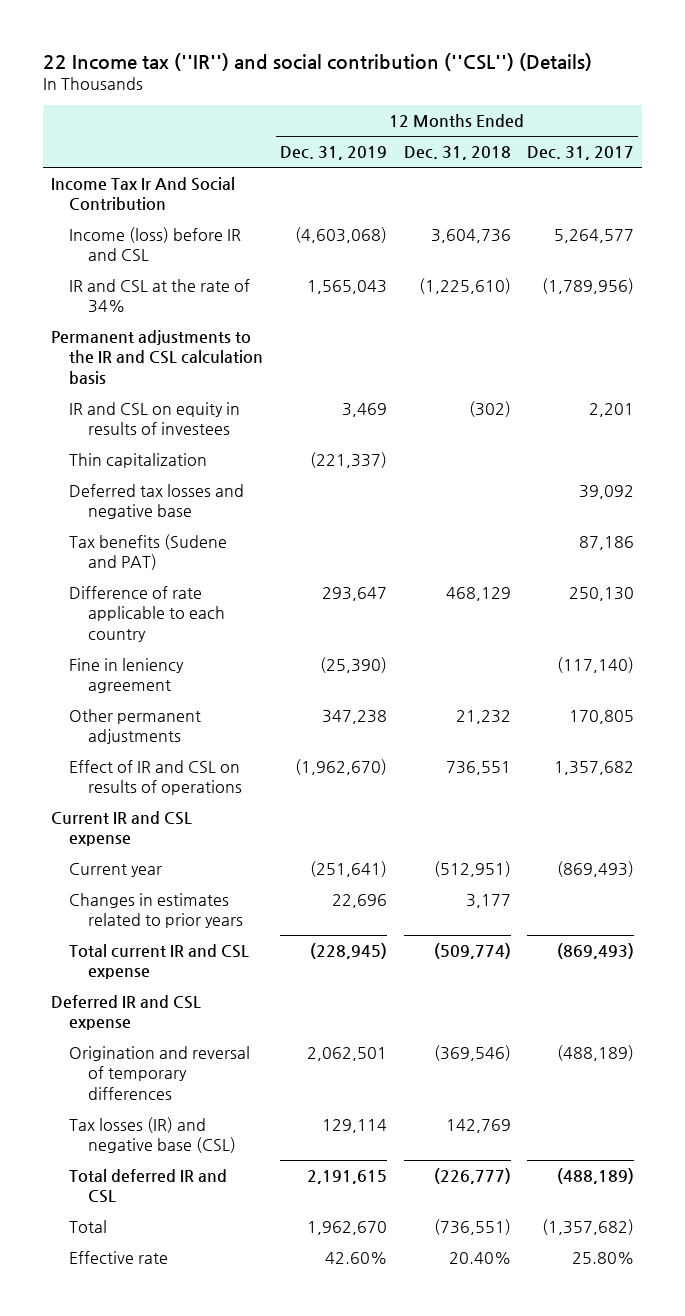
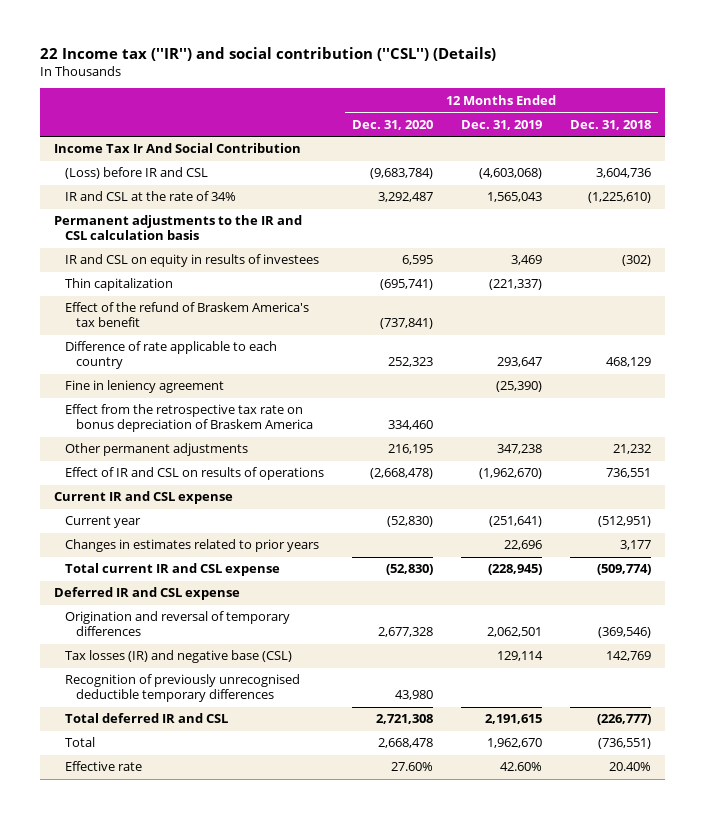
- | 12 Months Ended Dec. 31, 2019 | 12 Months Ended Dec. 31, 2018 | 12 Months Ended Dec. 31, 2017
+ | 12 Months Ended Dec. 31, 2020 | 12 Months Ended Dec. 31, 2019 | 12 Months Ended Dec. 31, 2018
- Income (loss) before IR and CSL | (4,603,068) | 3,604,736 | 5,264,577
+ (Loss) before IR and CSL | (9,683,784) | (4,603,068) | 3,604,736
- Deferred tax losses and negative base | | | 39,092
- Tax benefits (Sudene and PAT) | | | 87,186
+ Effect of the refund of Braskem America's tax benefit | (737,841) | |
+ Effect from the retrospective tax rate on bonus depreciation of Braskem America | 334,460 | |
+ Recognition of previously unrecognised deductible temporary differences | 43,980 | |

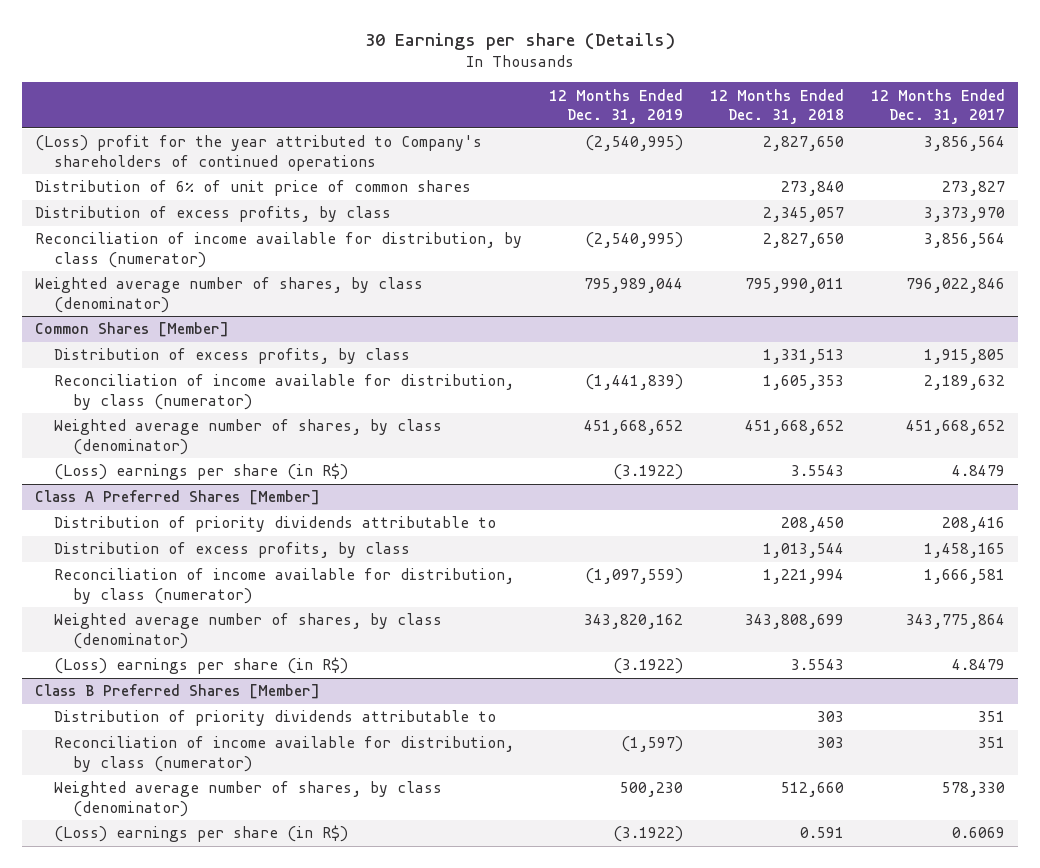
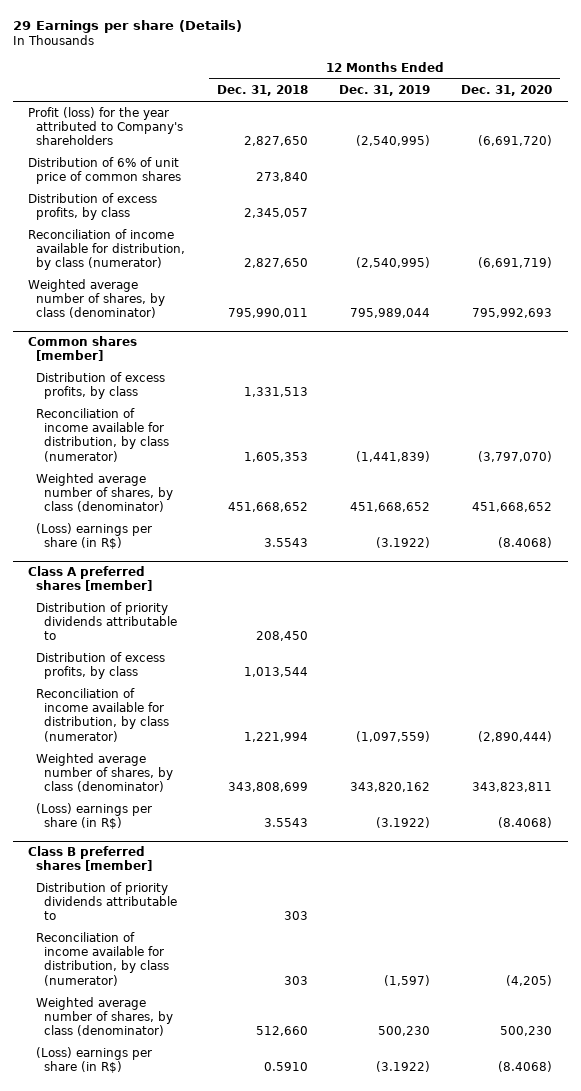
- 30 Earnings per share (Details)
+ 29 Earnings per share (Details)
- | 12 Months Ended Dec. 31, 2019 | 12 Months Ended Dec. 31, 2018 | 12 Months Ended Dec. 31, 2017
+ | 12 Months Ended Dec. 31, 2018 | 12 Months Ended Dec. 31, 2019 | 12 Months Ended Dec. 31, 2020
- (Loss) profit for the year attributed to Company's shareholders of continued operations | (2,540,995) | 2,827,650 | 3,856,564
+ Profit (loss) for the year attributed to Company's shareholders | 2,827,650 | (2,540,995) | (6,691,720)
- Common Shares [Member]
+ Common shares [member]
- Class A Preferred Shares [Member]
+ Class A preferred shares [member]
- Class B Preferred Shares [Member]
+ Class B preferred shares [member]
- (Loss) earnings per share (in R$) | (3.1922) | 0.591 | 0.6069
+ (Loss) earnings per share (in R$) | 0.5910 | (3.1922) | (8.4068)

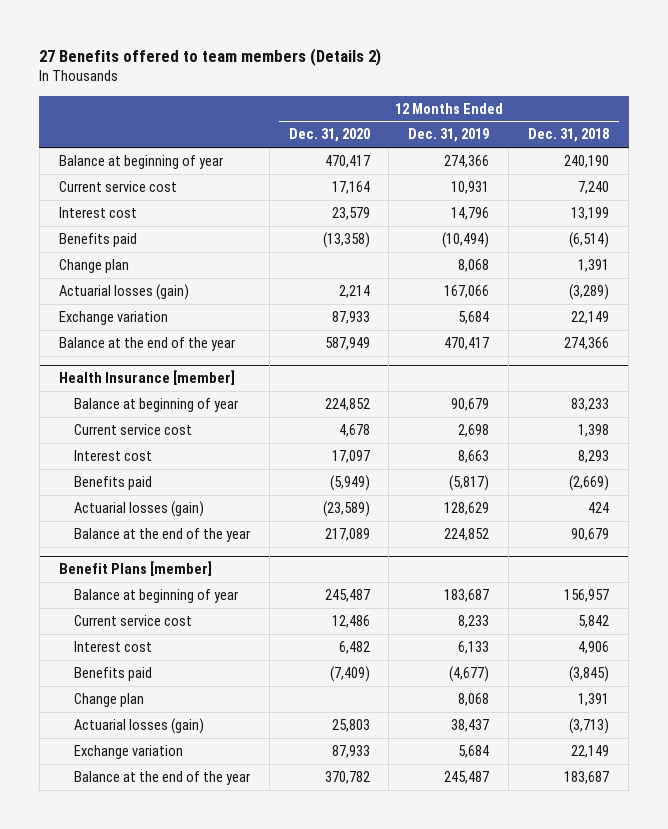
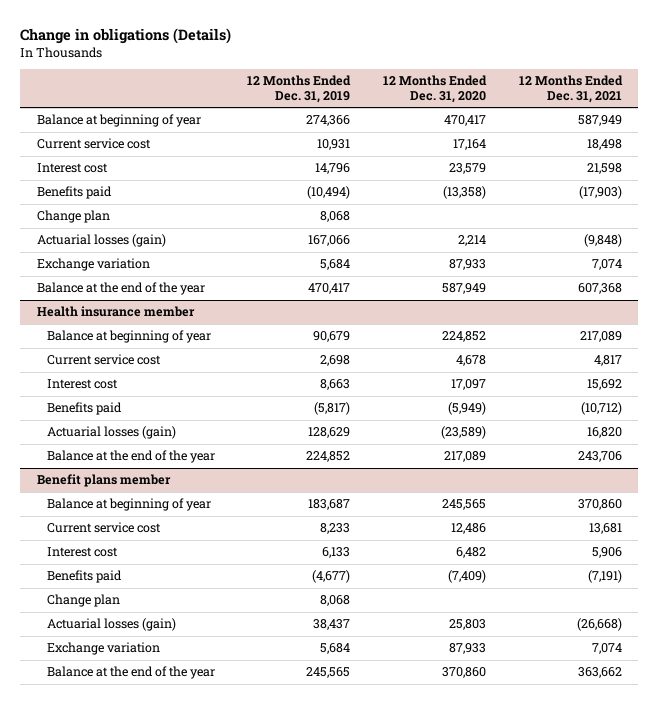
- 27 Benefits offered to team members (Details 2)
+ Change in obligations (Details)
- | 12 Months Ended Dec. 31, 2020 | 12 Months Ended Dec. 31, 2019 | 12 Months Ended Dec. 31, 2018
+ | 12 Months Ended Dec. 31, 2019 | 12 Months Ended Dec. 31, 2020 | 12 Months Ended Dec. 31, 2021
- Health Insurance [member]
+ Health insurance member
- Benefit Plans [member]
- Balance at beginning of year | 245,487 | 183,687 | 156,957
+ Benefit plans member
+ Balance at beginning of year | 183,687 | 245,565 | 370,860
- Balance at the end of the year | 370,782 | 245,487 | 183,687
+ Balance at the end of the year | 245,565 | 370,860 | 363,662

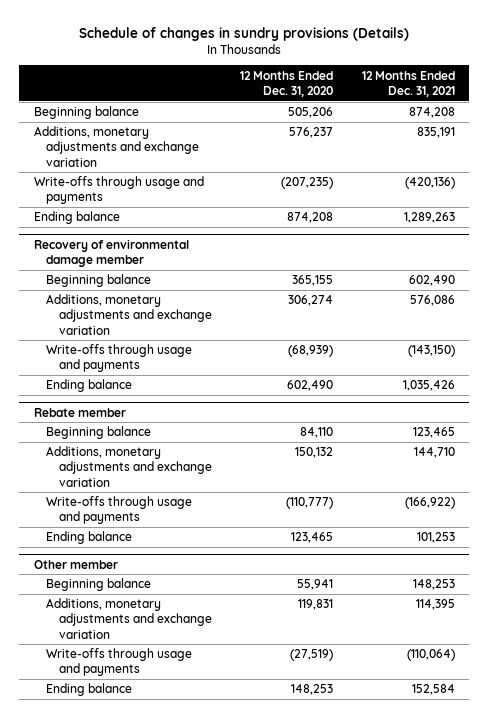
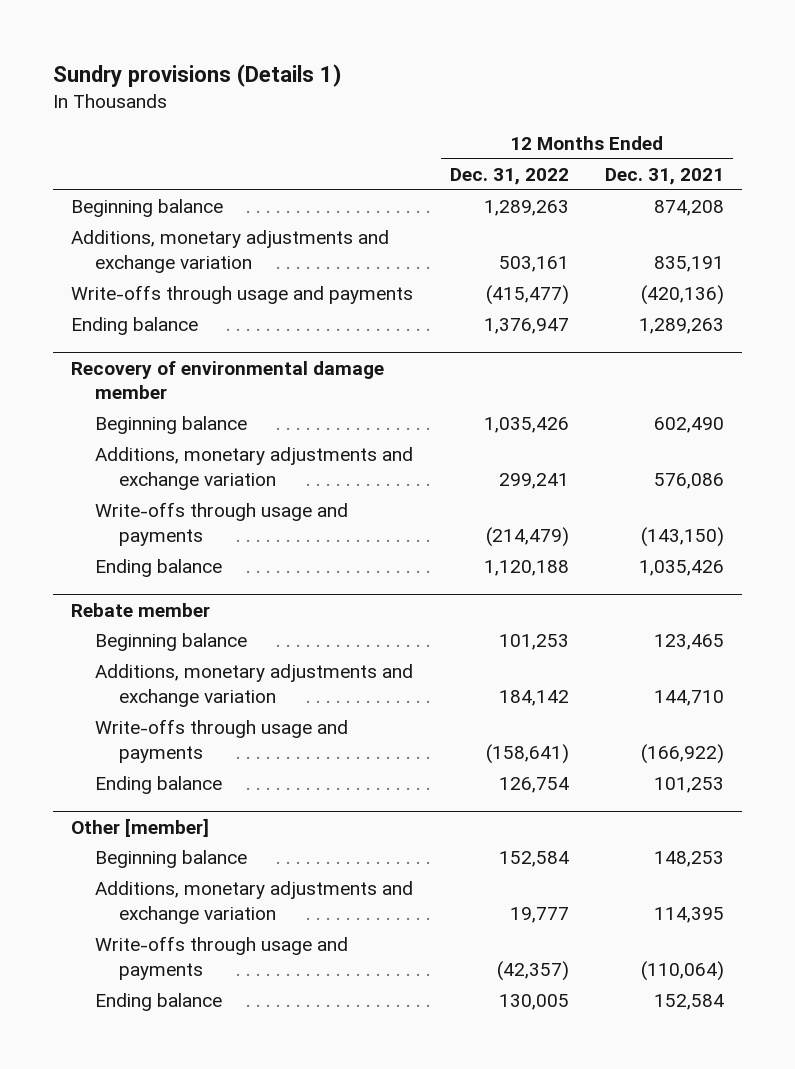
- Schedule of changes in sundry provisions (Details)
+ Sundry provisions (Details 1)
- | 12 Months Ended Dec. 31, 2020 | 12 Months Ended Dec. 31, 2021
+ | 12 Months Ended Dec. 31, 2022 | 12 Months Ended Dec. 31, 2021
- Other member
+ Other [member]

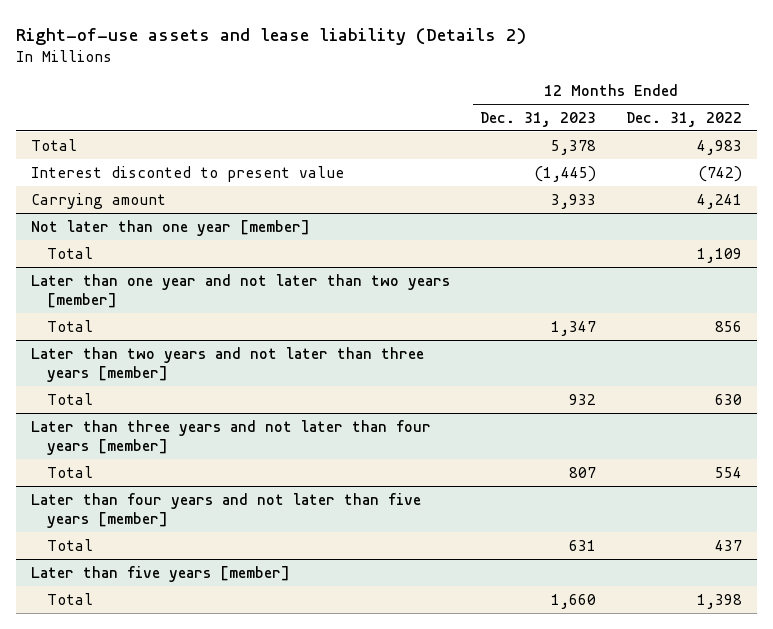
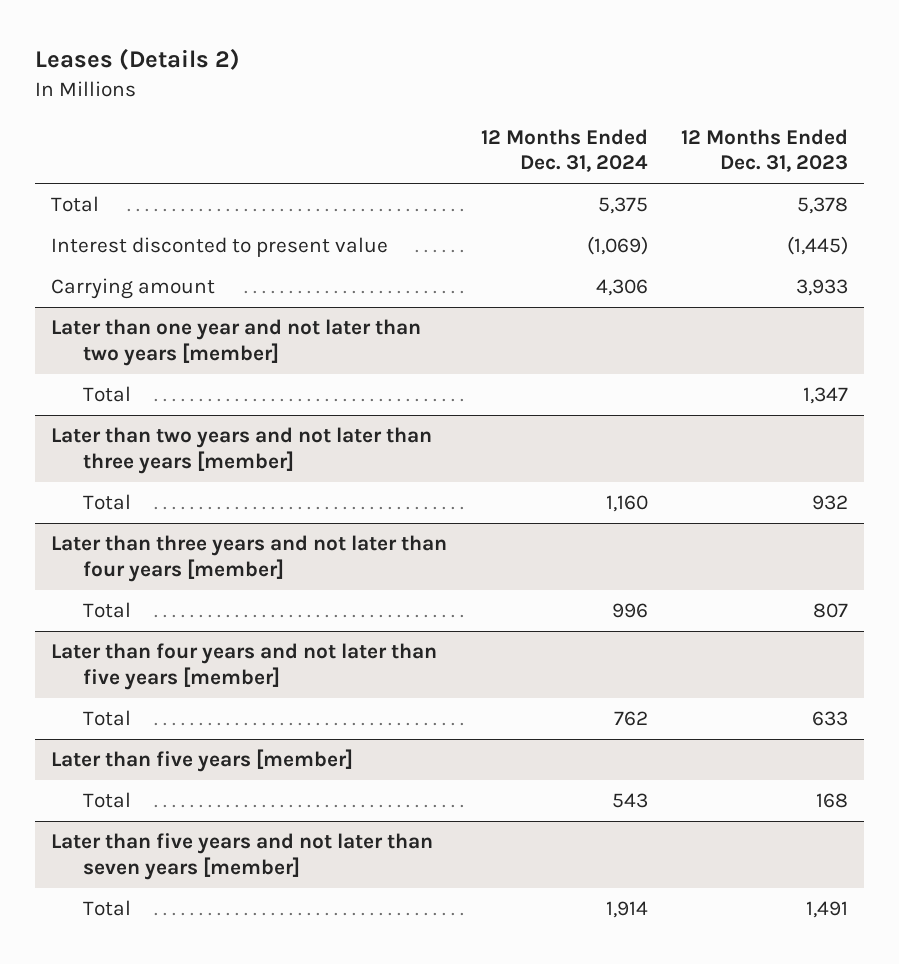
- Right-of-use assets and lease liability (Details 2)
+ Leases (Details 2)
- | 12 Months Ended Dec. 31, 2023 | 12 Months Ended Dec. 31, 2022
+ | 12 Months Ended Dec. 31, 2024 | 12 Months Ended Dec. 31, 2023
- Not later than one year [member]
- Total | | 1,109
@ Later than four years and not later than five years [member]
- Total | 631 | 437
+ Total | 762 | 633
@ Later than five years [member]
- Total | 1,660 | 1,398
+ Total | 543 | 168
+ Later than five years and not later than seven years [member]
+ Total | 1,914 | 1,491

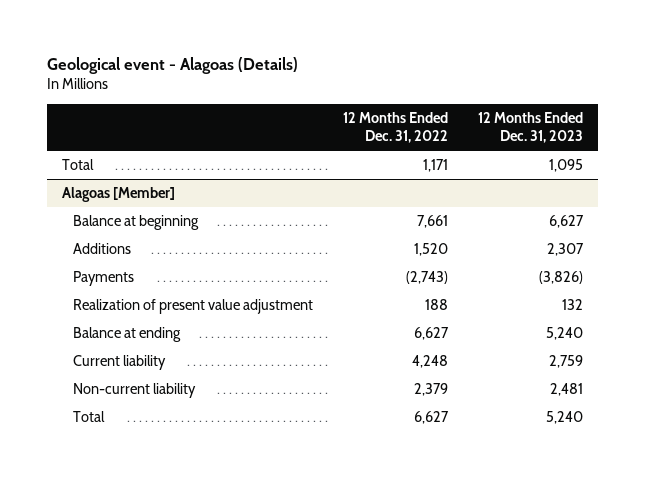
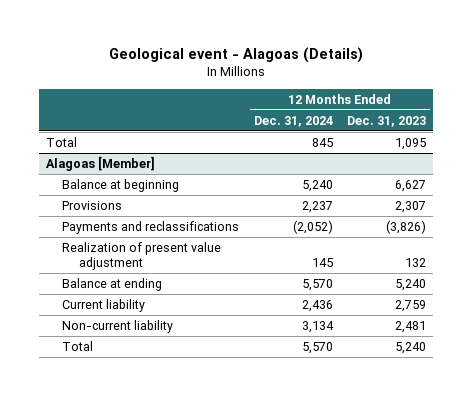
- | 12 Months Ended Dec. 31, 2022 | 12 Months Ended Dec. 31, 2023
+ | 12 Months Ended Dec. 31, 2024 | 12 Months Ended Dec. 31, 2023
@ Alagoas [Member]
- Additions | 1,520 | 2,307
- Payments | (2,743) | (3,826)
+ Provisions | 2,237 | 2,307
+ Payments and reclassifications | (2,052) | (3,826)

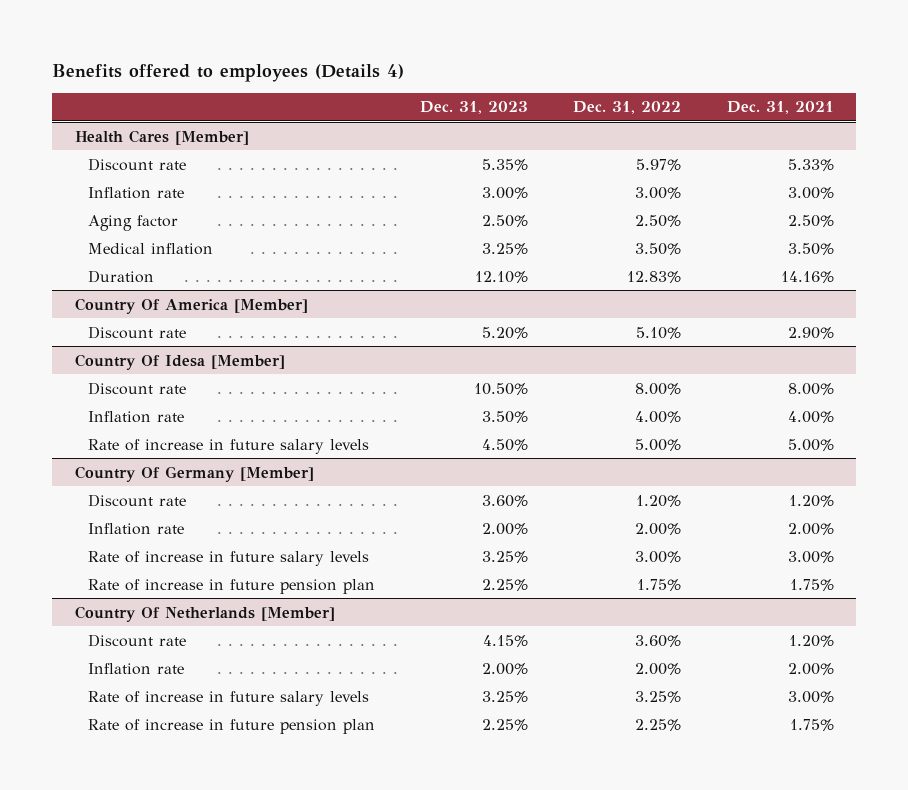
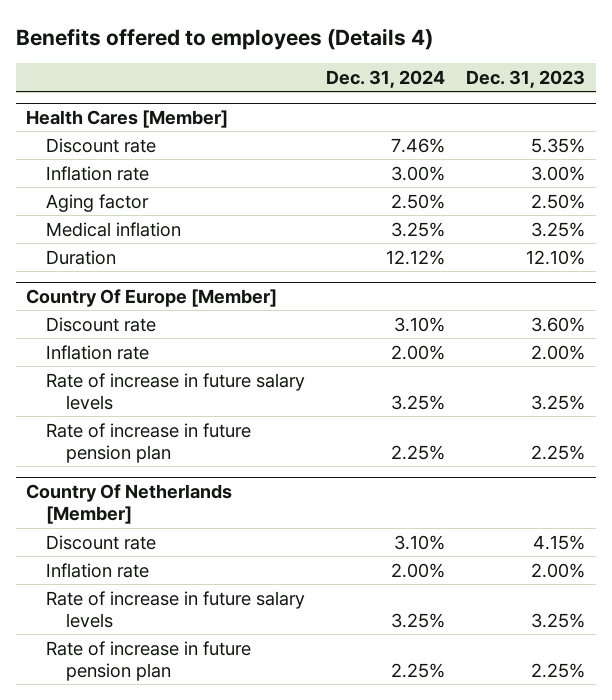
- | Dec. 31, 2023 | Dec. 31, 2022 | Dec. 31, 2021
+ | Dec. 31, 2024 | Dec. 31, 2023
- Country Of America [Member]
- Discount rate | 5.20% | 5.10% | 2.90%
- Country Of Idesa [Member]
- Discount rate | 10.50% | 8.00% | 8.00%
- Inflation rate | 3.50% | 4.00% | 4.00%
- Rate of increase in future salary levels | 4.50% | 5.00% | 5.00%
- Country Of Germany [Member]
+ Country Of Europe [Member]

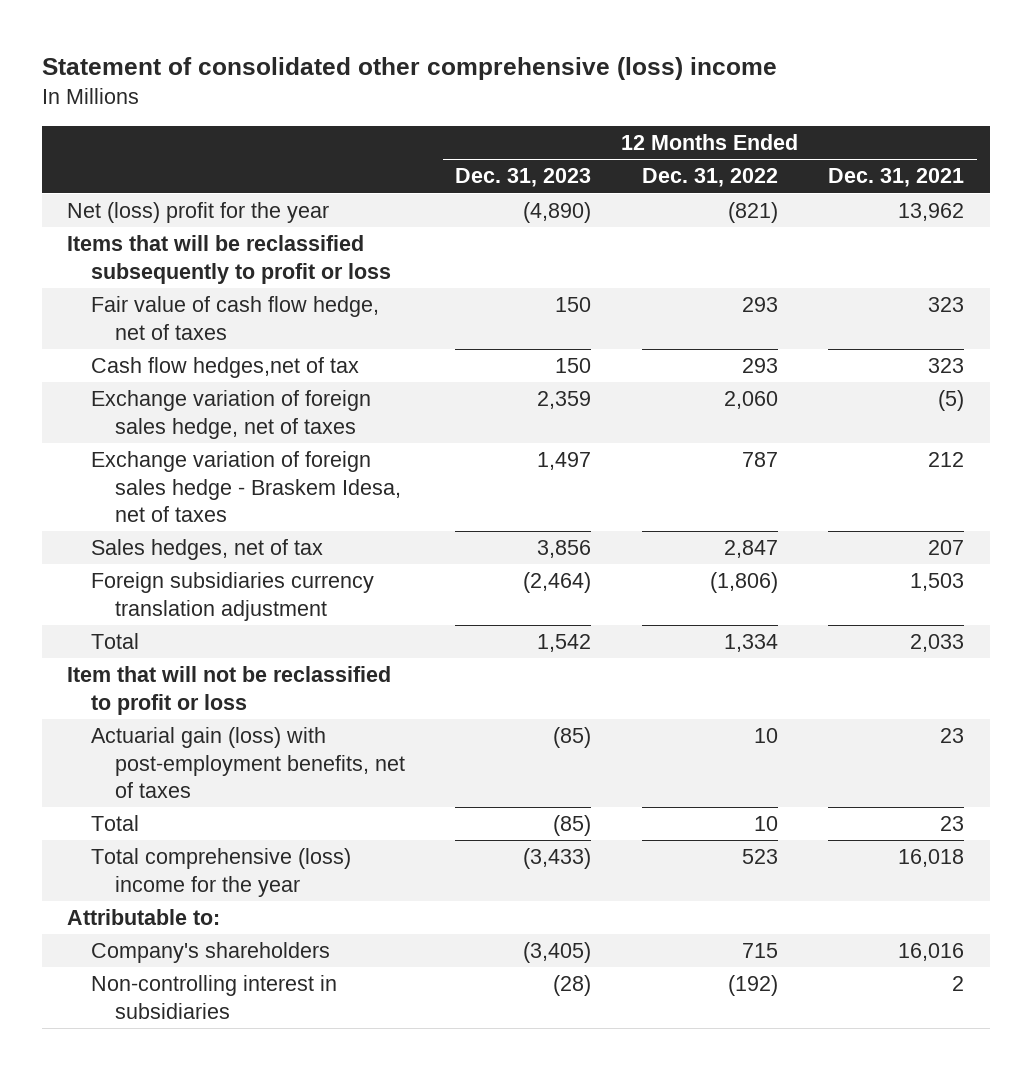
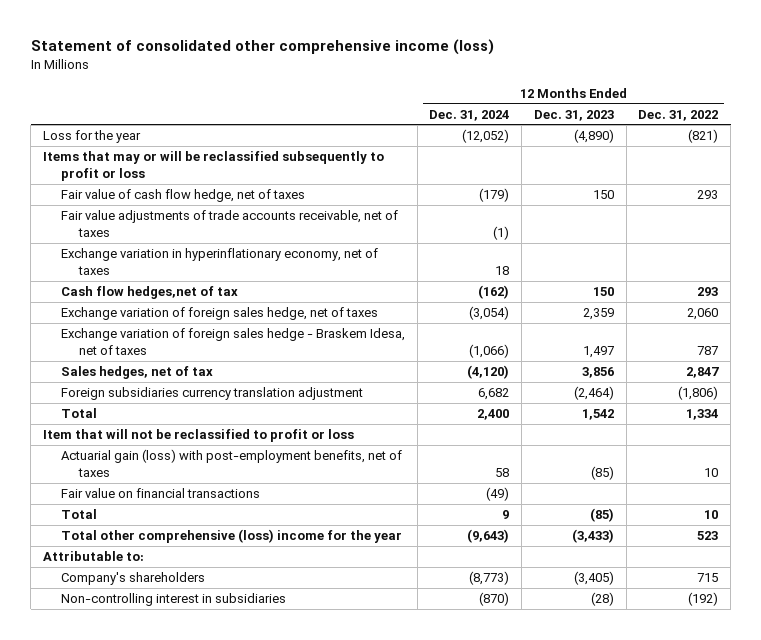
- Statement of consolidated other comprehensive (loss) income
+ Statement of consolidated other comprehensive income (loss)
- | 12 Months Ended Dec. 31, 2023 | 12 Months Ended Dec. 31, 2022 | 12 Months Ended Dec. 31, 2021
+ | 12 Months Ended Dec. 31, 2024 | 12 Months Ended Dec. 31, 2023 | 12 Months Ended Dec. 31, 2022
- Net (loss) profit for the year | (4,890) | (821) | 13,962
- Items that will be reclassified subsequently to profit or loss
+ Loss for the year | (12,052) | (4,890) | (821)
+ Items that may or will be reclassified subsequently to profit or loss
+ Fair value adjustments of trade accounts receivable, net of taxes | (1) | |
+ Exchange variation in hyperinflationary economy, net of taxes | 18 | |
+ Fair value on financial transactions | (49) | |
- Total comprehensive (loss) income for the year | (3,433) | 523 | 16,018
+ Total other comprehensive (loss) income for the year | (9,643) | (3,433) | 523

